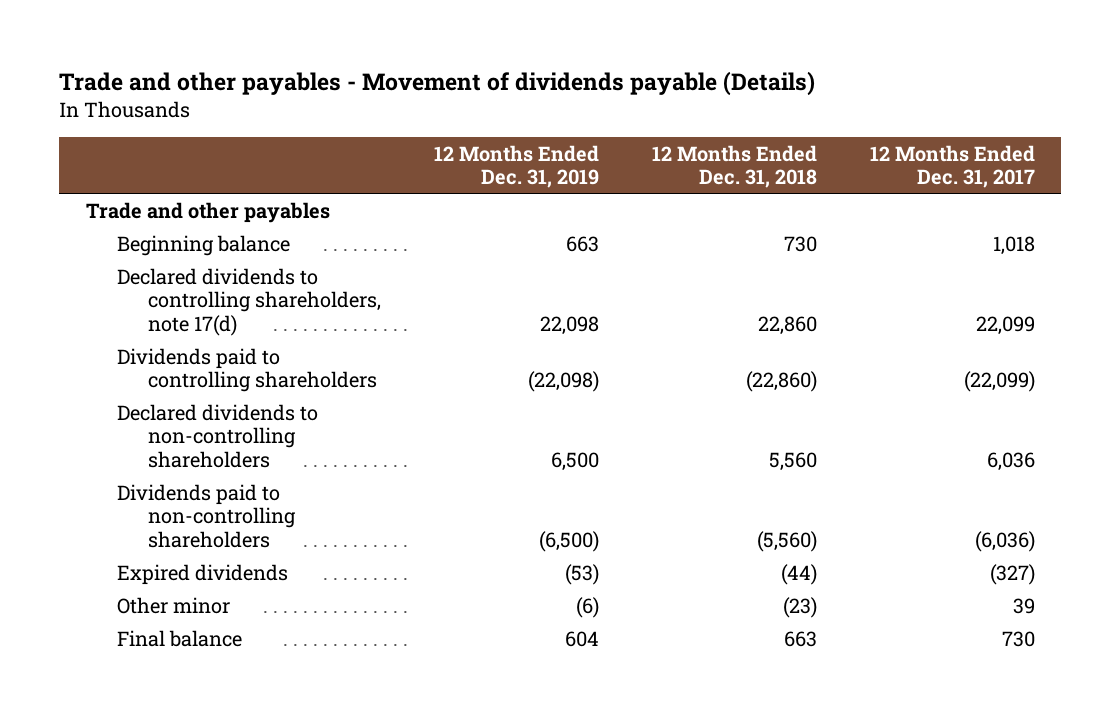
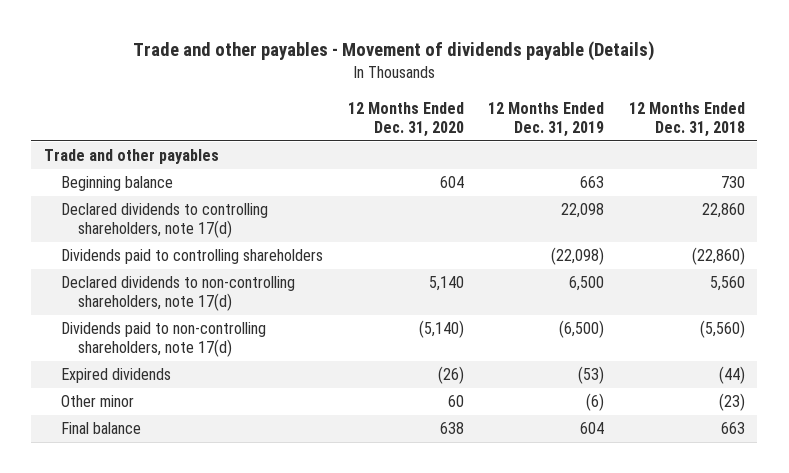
- | 12 Months Ended Dec. 31, 2019 | 12 Months Ended Dec. 31, 2018 | 12 Months Ended Dec. 31, 2017
+ | 12 Months Ended Dec. 31, 2020 | 12 Months Ended Dec. 31, 2019 | 12 Months Ended Dec. 31, 2018
- Declared dividends to non-controlling shareholders | 6,500 | 5,560 | 6,036
- Dividends paid to non-controlling shareholders | (6,500) | (5,560) | (6,036)
+ Declared dividends to non-controlling shareholders, note 17(d) | 5,140 | 6,500 | 5,560
+ Dividends paid to non-controlling shareholders, note 17(d) | (5,140) | (6,500) | (5,560)

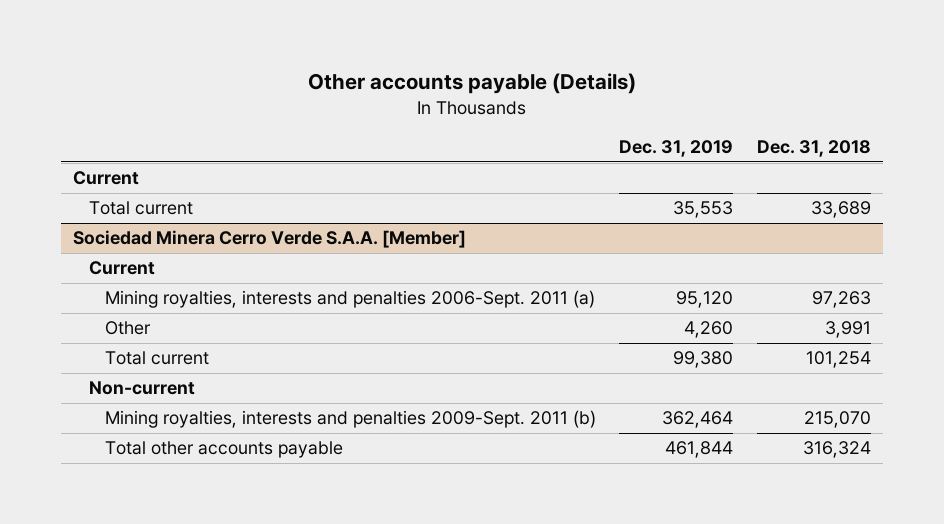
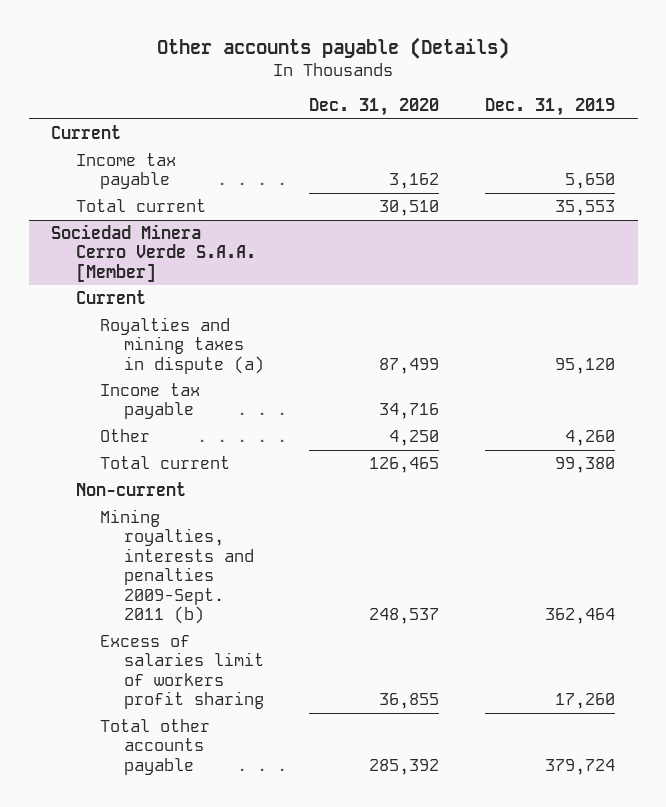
- | Dec. 31, 2019 | Dec. 31, 2018
+ | Dec. 31, 2020 | Dec. 31, 2019
+ Income tax payable | 3,162 | 5,650
@ Sociedad Minera Cerro Verde S.A.A. [Member]
- Mining royalties, interests and penalties 2006-Sept. 2011 (a) | 95,120 | 97,263
+ Royalties and mining taxes in dispute (a) | 87,499 | 95,120
+ Income tax payable | 34,716 |
- Total other accounts payable | 461,844 | 316,324
+ Excess of salaries limit of workers profit sharing | 36,855 | 17,260
+ Total other accounts payable | 285,392 | 379,724

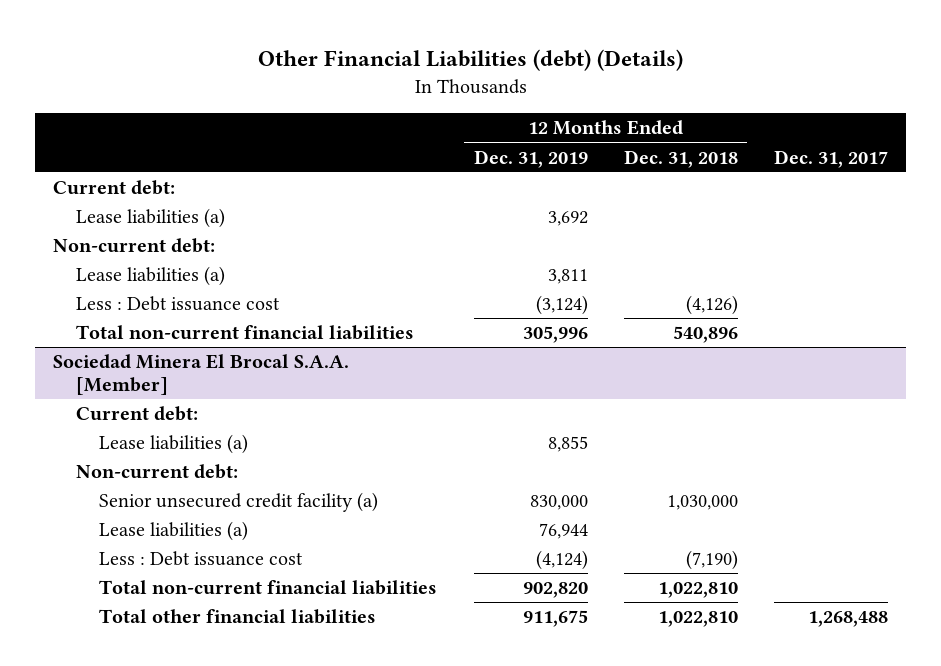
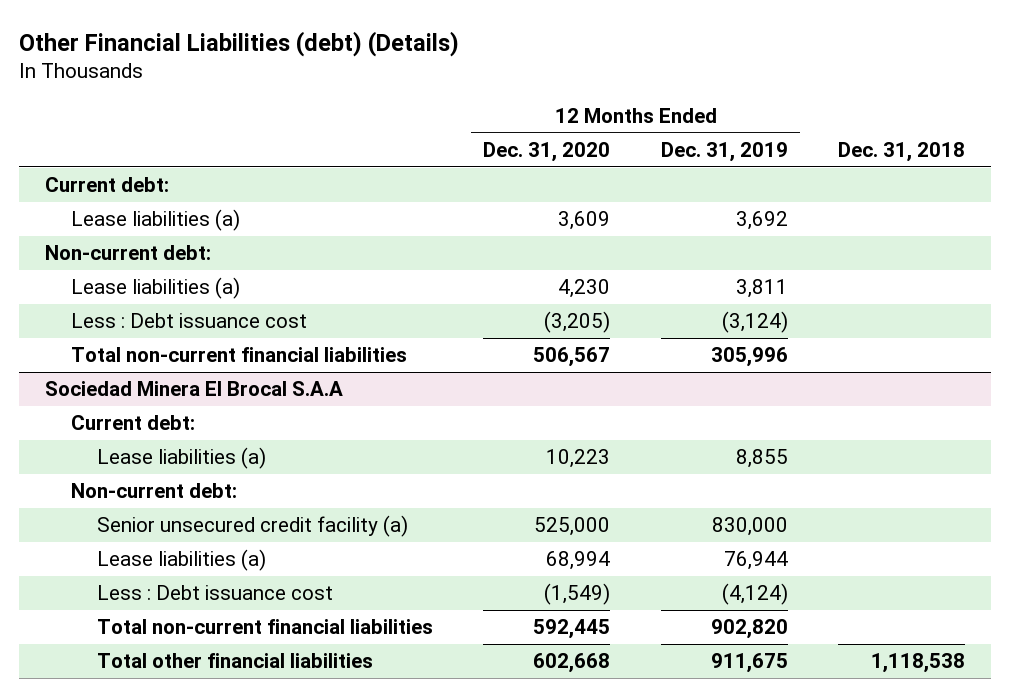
- | 12 Months Ended Dec. 31, 2019 | 12 Months Ended Dec. 31, 2018 | Dec. 31, 2017
+ | 12 Months Ended Dec. 31, 2020 | 12 Months Ended Dec. 31, 2019 | Dec. 31, 2018
- Sociedad Minera El Brocal S.A.A. [Member]
+ Sociedad Minera El Brocal S.A.A

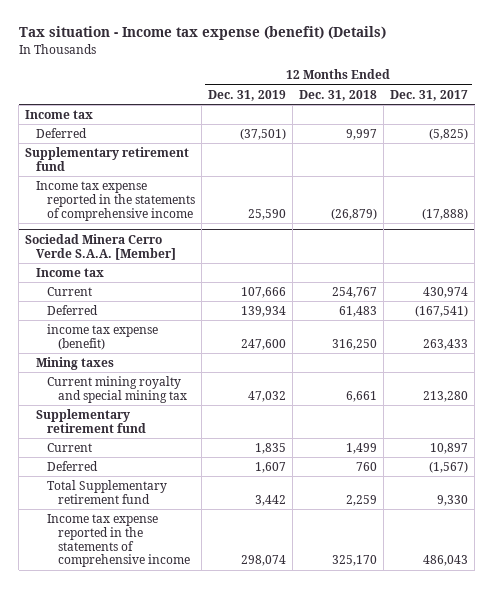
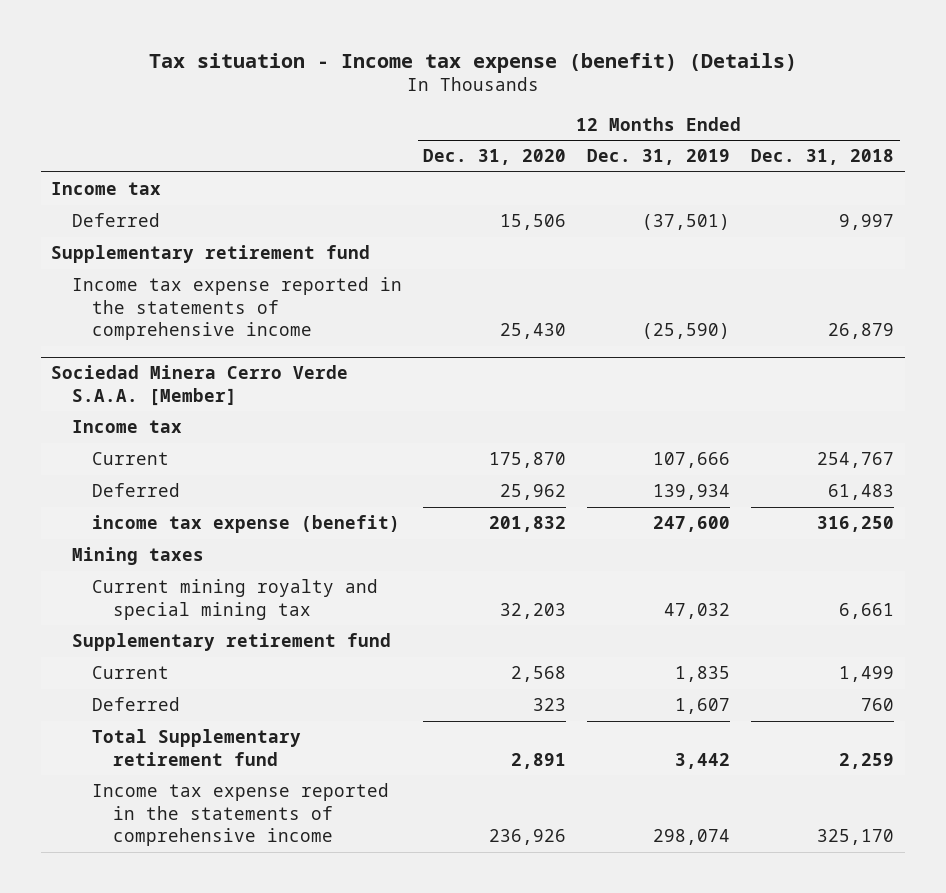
- | 12 Months Ended Dec. 31, 2019 | 12 Months Ended Dec. 31, 2018 | 12 Months Ended Dec. 31, 2017
+ | 12 Months Ended Dec. 31, 2020 | 12 Months Ended Dec. 31, 2019 | 12 Months Ended Dec. 31, 2018
- Income tax expense reported in the statements of comprehensive income | 25,590 | (26,879) | (17,888)
+ Income tax expense reported in the statements of comprehensive income | 25,430 | (25,590) | 26,879

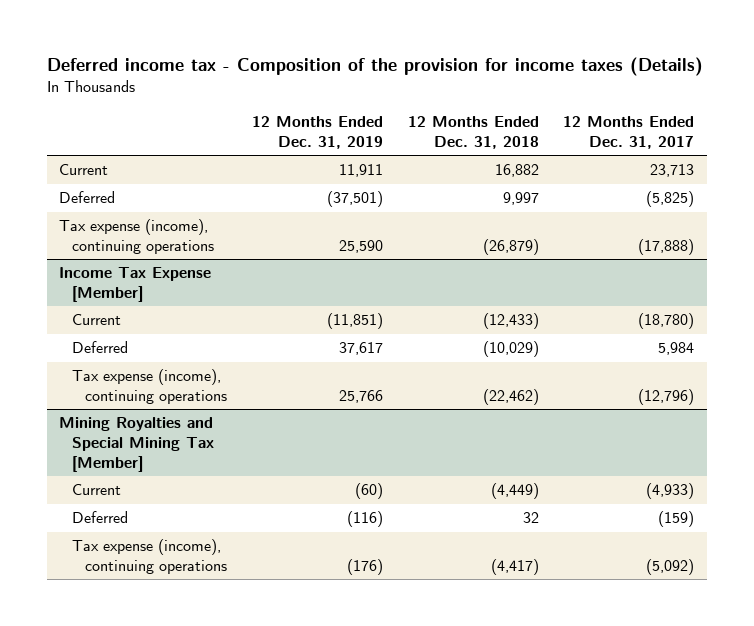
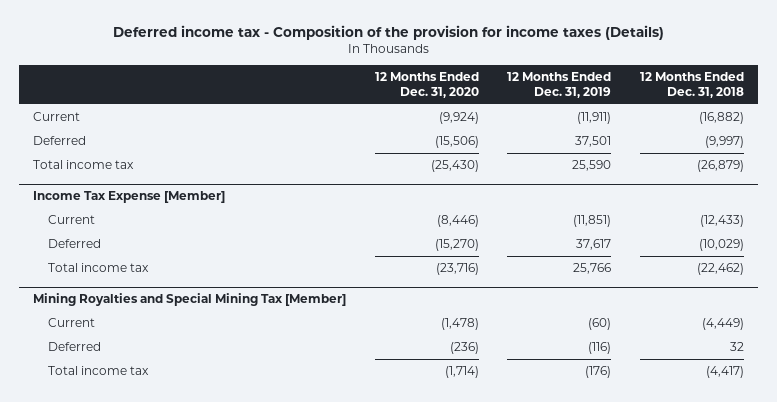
- | 12 Months Ended Dec. 31, 2019 | 12 Months Ended Dec. 31, 2018 | 12 Months Ended Dec. 31, 2017
+ | 12 Months Ended Dec. 31, 2020 | 12 Months Ended Dec. 31, 2019 | 12 Months Ended Dec. 31, 2018
- Current | 11,911 | 16,882 | 23,713
- Deferred | (37,501) | 9,997 | (5,825)
- Tax expense (income), continuing operations | 25,590 | (26,879) | (17,888)
+ Current | (9,924) | (11,911) | (16,882)
+ Deferred | (15,506) | 37,501 | (9,997)
+ Total income tax | (25,430) | 25,590 | (26,879)
@ Income Tax Expense [Member]
- Tax expense (income), continuing operations | 25,766 | (22,462) | (12,796)
+ Total income tax | (23,716) | 25,766 | (22,462)
@ Mining Royalties and Special Mining Tax [Member]
- Tax expense (income), continuing operations | (176) | (4,417) | (5,092)
+ Total income tax | (1,714) | (176) | (4,417)

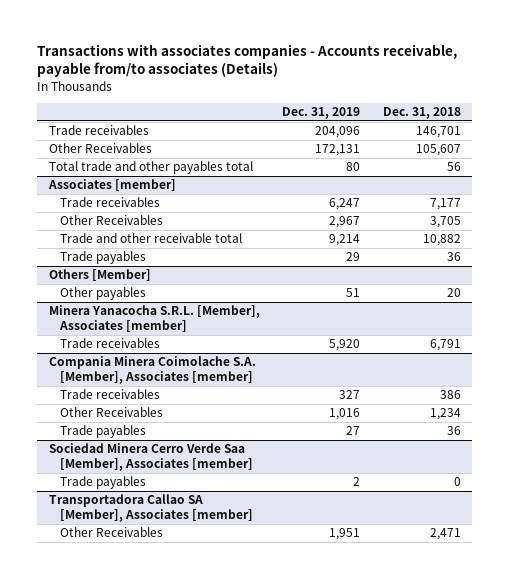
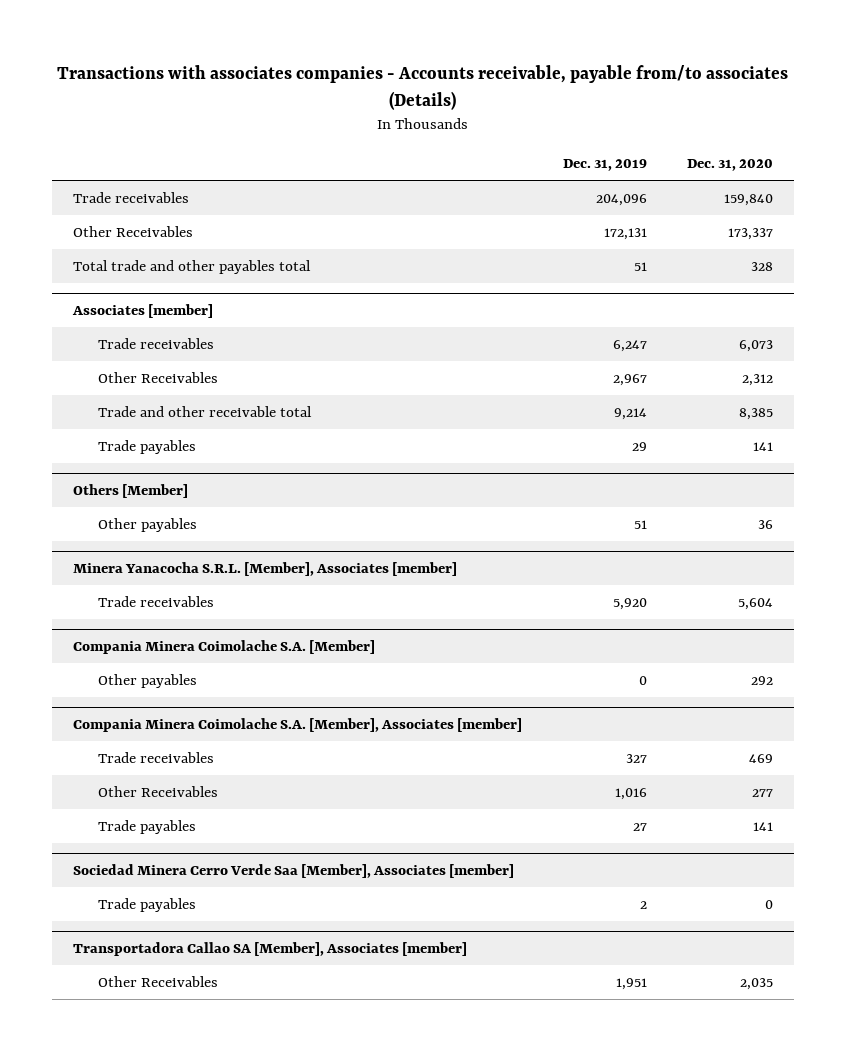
- | Dec. 31, 2019 | Dec. 31, 2018
+ | Dec. 31, 2019 | Dec. 31, 2020
- Total trade and other payables total | 80 | 56
+ Total trade and other payables total | 51 | 328
+ Compania Minera Coimolache S.A. [Member]
+ Other payables | 0 | 292

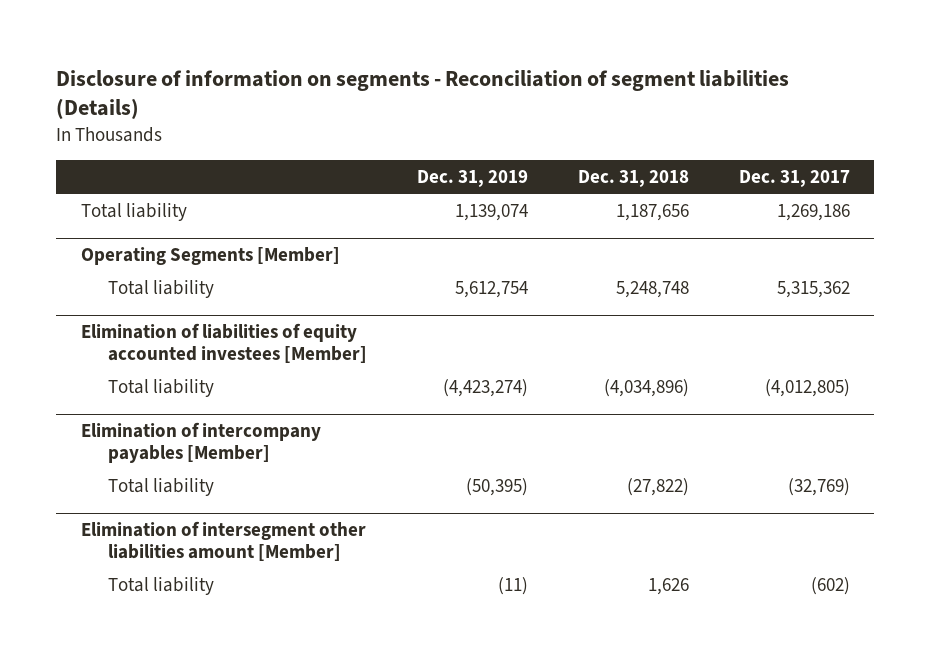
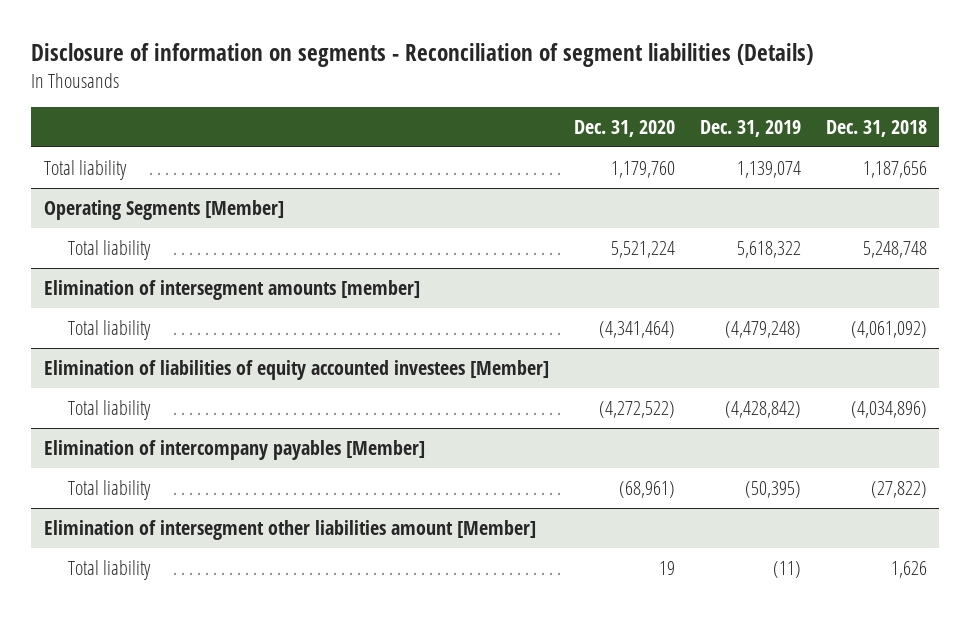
- | Dec. 31, 2019 | Dec. 31, 2018 | Dec. 31, 2017
+ | Dec. 31, 2020 | Dec. 31, 2019 | Dec. 31, 2018
@ Operating Segments [Member]
- Total liability | 5,612,754 | 5,248,748 | 5,315,362
+ Total liability | 5,521,224 | 5,618,322 | 5,248,748
+ Elimination of intersegment amounts [member]
+ Total liability | (4,341,464) | (4,479,248) | (4,061,092)
@ Elimination of liabilities of equity accounted investees [Member]
- Total liability | (4,423,274) | (4,034,896) | (4,012,805)
+ Total liability | (4,272,522) | (4,428,842) | (4,034,896)

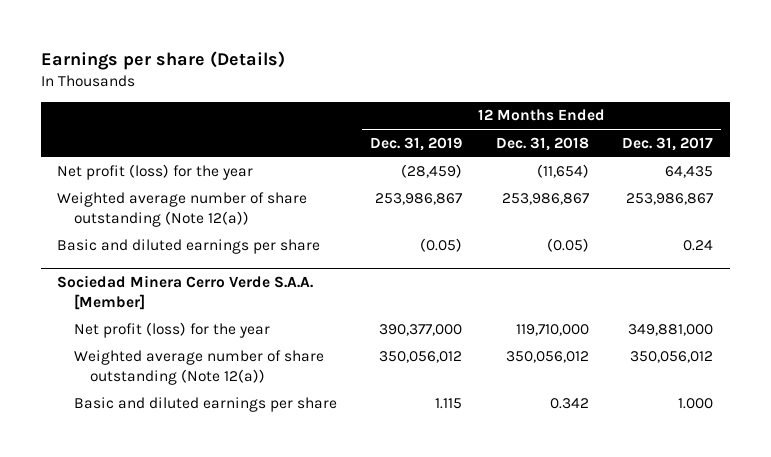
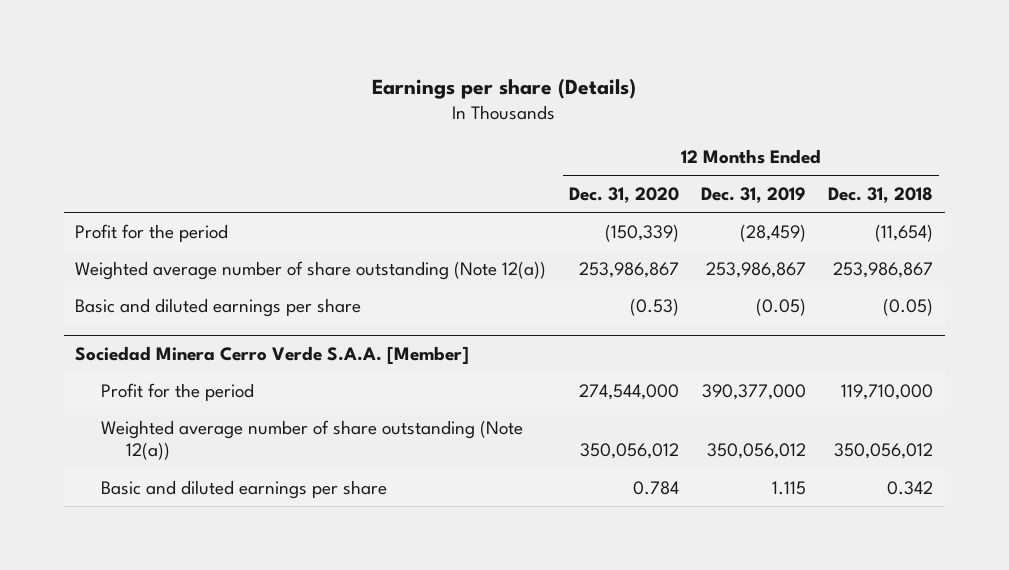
- | 12 Months Ended Dec. 31, 2019 | 12 Months Ended Dec. 31, 2018 | 12 Months Ended Dec. 31, 2017
+ | 12 Months Ended Dec. 31, 2020 | 12 Months Ended Dec. 31, 2019 | 12 Months Ended Dec. 31, 2018
- Net profit (loss) for the year | (28,459) | (11,654) | 64,435
+ Profit for the period | (150,339) | (28,459) | (11,654)
@ Sociedad Minera Cerro Verde S.A.A. [Member]
- Net profit (loss) for the year | 390,377,000 | 119,710,000 | 349,881,000
+ Profit for the period | 274,544,000 | 390,377,000 | 119,710,000

